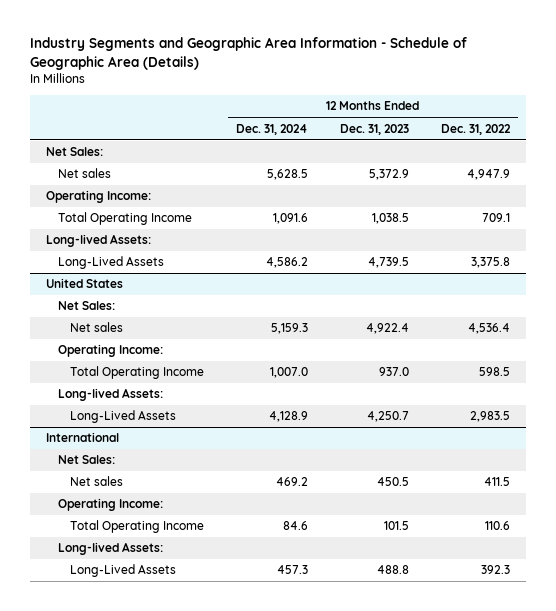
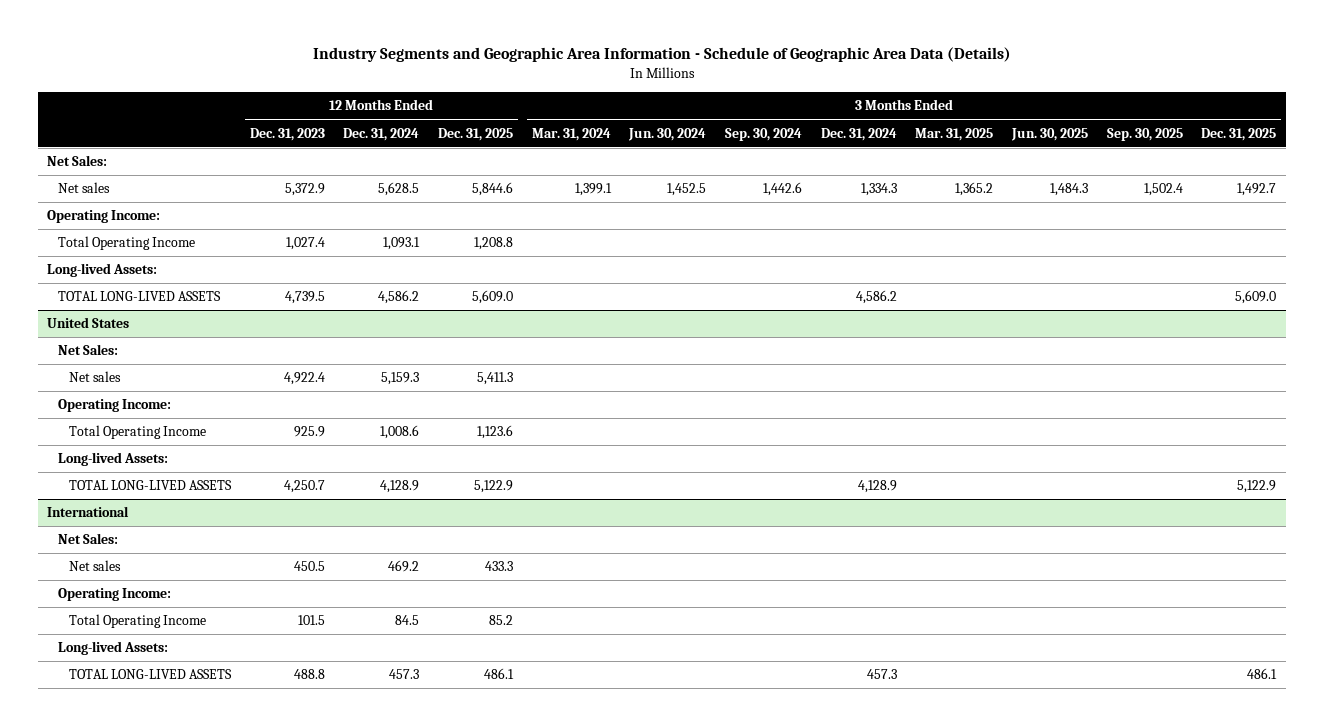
- Industry Segments and Geographic Area Information - Schedule of Geographic Area (Details)
+ Industry Segments and Geographic Area Information - Schedule of Geographic Area Data (Details)
- | 12 Months Ended Dec. 31, 2024 | 12 Months Ended Dec. 31, 2023 | 12 Months Ended Dec. 31, 2022
+ | 12 Months Ended Dec. 31, 2023 | 12 Months Ended Dec. 31, 2024 | 12 Months Ended Dec. 31, 2025 | 3 Months Ended Mar. 31, 2024 | 3 Months Ended Jun. 30, 2024 | 3 Months Ended Sep. 30, 2024 | 3 Months Ended Dec. 31, 2024 | 3 Months Ended Mar. 31, 2025 | 3 Months Ended Jun. 30, 2025 | 3 Months Ended Sep. 30, 2025 | 3 Months Ended Dec. 31, 2025
- Total Operating Income | 1,091.6 | 1,038.5 | 709.1
+ Total Operating Income | 1,027.4 | 1,093.1 | 1,208.8 | | | | | | | |
- Long-Lived Assets | 4,586.2 | 4,739.5 | 3,375.8
+ TOTAL LONG-LIVED ASSETS | 4,739.5 | 4,586.2 | 5,609.0 | | | | 4,586.2 | | | | 5,609.0
@ United States
- Total Operating Income | 1,007.0 | 937.0 | 598.5
+ Total Operating Income | 925.9 | 1,008.6 | 1,123.6 | | | | | | | |
- Long-Lived Assets | 4,128.9 | 4,250.7 | 2,983.5
+ TOTAL LONG-LIVED ASSETS | 4,250.7 | 4,128.9 | 5,122.9 | | | | 4,128.9 | | | | 5,122.9
@ International
- Total Operating Income | 84.6 | 101.5 | 110.6
+ Total Operating Income | 101.5 | 84.5 | 85.2 | | | | | | | |
- Long-Lived Assets | 457.3 | 488.8 | 392.3
+ TOTAL LONG-LIVED ASSETS | 488.8 | 457.3 | 486.1 | | | | 457.3 | | | | 486.1

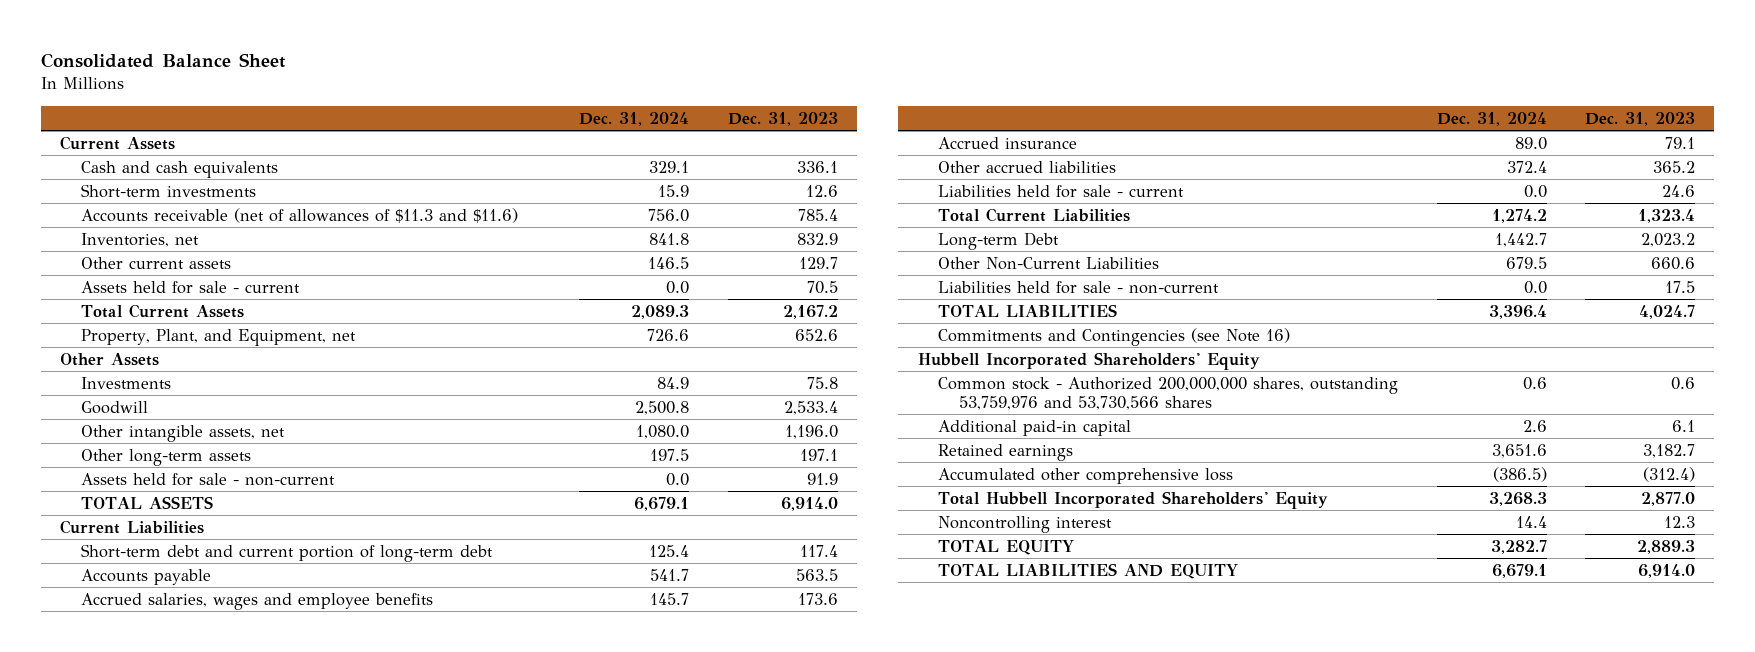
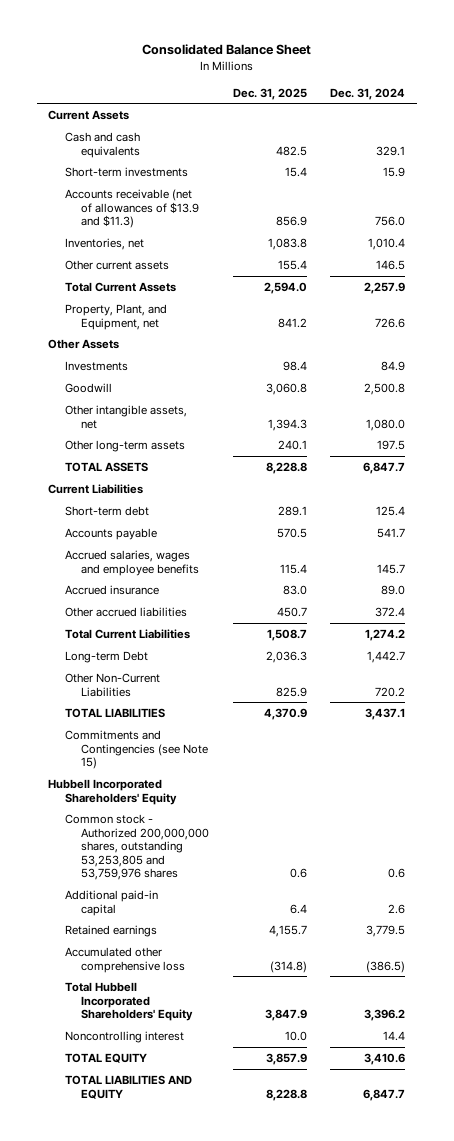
- | Dec. 31, 2024 | Dec. 31, 2023
+ | Dec. 31, 2025 | Dec. 31, 2024
- Accounts receivable (net of allowances of $11.3 and $11.6) | 756.0 | 785.4
- Inventories, net | 841.8 | 832.9
+ Accounts receivable (net of allowances of $13.9 and $11.3) | 856.9 | 756.0
+ Inventories, net | 1,083.8 | 1,010.4
- Assets held for sale - current | 0.0 | 70.5
- Total Current Assets | 2,089.3 | 2,167.2
+ Total Current Assets | 2,594.0 | 2,257.9
- Assets held for sale - non-current | 0.0 | 91.9
- TOTAL ASSETS | 6,679.1 | 6,914.0
+ TOTAL ASSETS | 8,228.8 | 6,847.7
- Short-term debt and current portion of long-term debt | 125.4 | 117.4
+ Short-term debt | 289.1 | 125.4
- Liabilities held for sale - current | 0.0 | 24.6
- Other Non-Current Liabilities | 679.5 | 660.6
- Liabilities held for sale - non-current | 0.0 | 17.5
- TOTAL LIABILITIES | 3,396.4 | 4,024.7
- Commitments and Contingencies (see Note 16)
+ Other Non-Current Liabilities | 825.9 | 720.2
+ TOTAL LIABILITIES | 4,370.9 | 3,437.1
+ Commitments and Contingencies (see Note 15)
- Common stock - Authorized 200,000,000 shares, outstanding 53,759,976 and 53,730,566 shares | 0.6 | 0.6
+ Common stock - Authorized 200,000,000 shares, outstanding 53,253,805 and 53,759,976 shares | 0.6 | 0.6
- Retained earnings | 3,651.6 | 3,182.7
+ Retained earnings | 4,155.7 | 3,779.5
- Total Hubbell Incorporated Shareholders' Equity | 3,268.3 | 2,877.0
+ Total Hubbell Incorporated Shareholders' Equity | 3,847.9 | 3,396.2
- TOTAL EQUITY | 3,282.7 | 2,889.3
- TOTAL LIABILITIES AND EQUITY | 6,679.1 | 6,914.0
+ TOTAL EQUITY | 3,857.9 | 3,410.6
+ TOTAL LIABILITIES AND EQUITY | 8,228.8 | 6,847.7

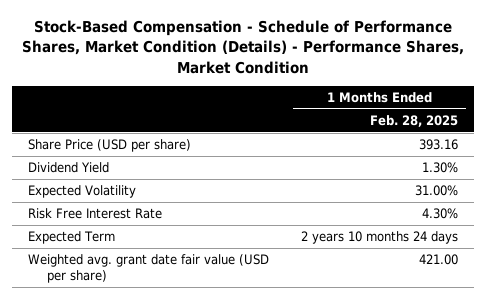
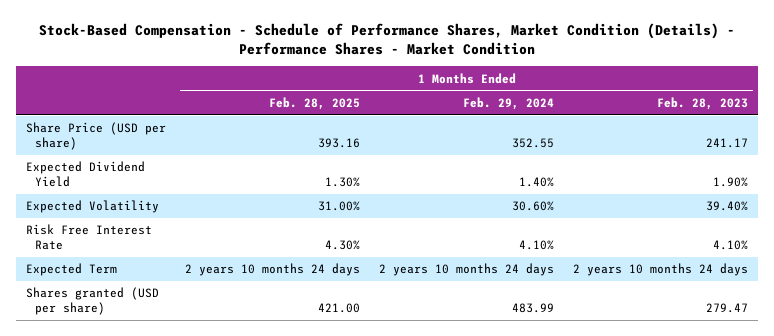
- Stock-Based Compensation - Schedule of Performance Shares, Market Condition (Details) - Performance Shares, Market Condition
+ Stock-Based Compensation - Schedule of Performance Shares, Market Condition (Details) - Performance Shares - Market Condition
- | 1 Months Ended Feb. 28, 2025
+ | 1 Months Ended Feb. 28, 2025 | 1 Months Ended Feb. 29, 2024 | 1 Months Ended Feb. 28, 2023
- Dividend Yield | 1.30%
+ Expected Dividend Yield | 1.30% | 1.40% | 1.90%
- Weighted avg. grant date fair value (USD per share) | 421.00
+ Shares granted (USD per share) | 421.00 | 483.99 | 279.47

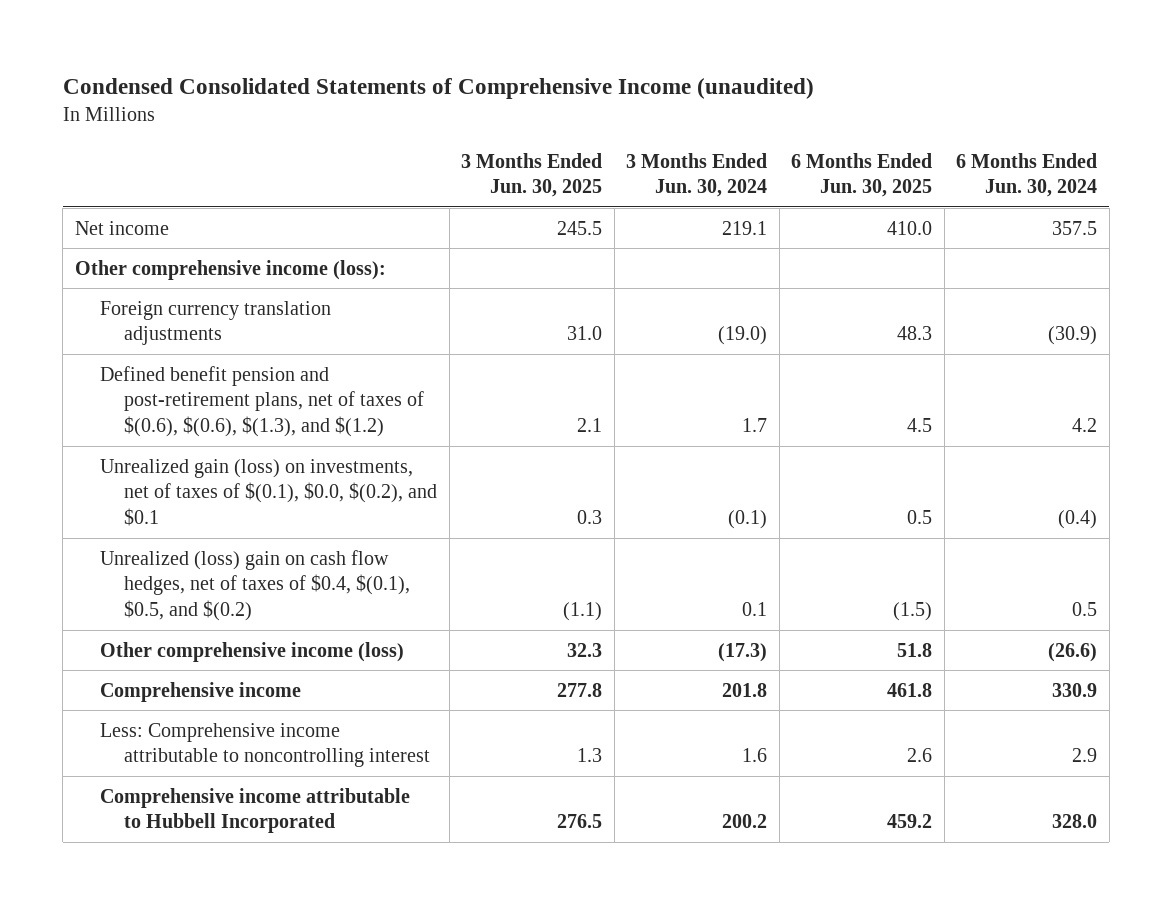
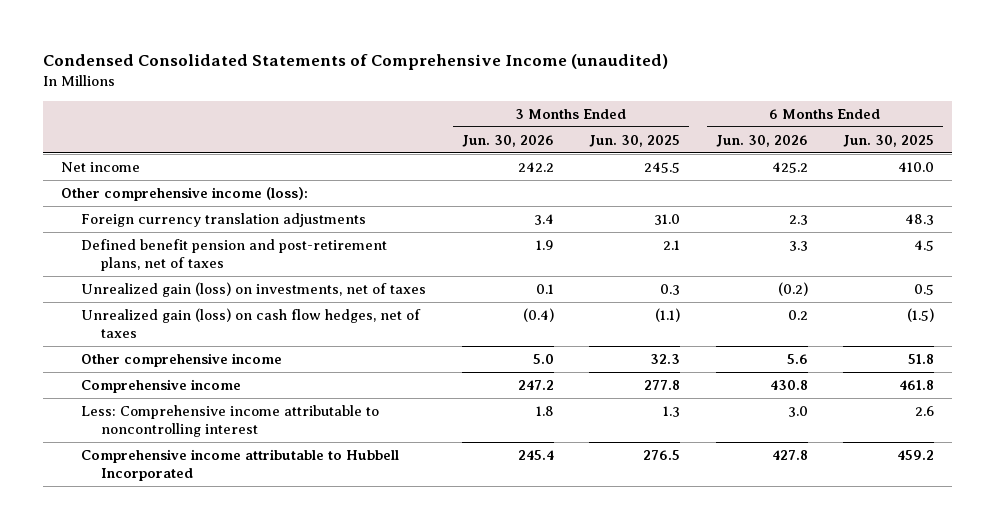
- | 3 Months Ended Jun. 30, 2025 | 3 Months Ended Jun. 30, 2024 | 6 Months Ended Jun. 30, 2025 | 6 Months Ended Jun. 30, 2024
+ | 3 Months Ended Jun. 30, 2026 | 3 Months Ended Jun. 30, 2025 | 6 Months Ended Jun. 30, 2026 | 6 Months Ended Jun. 30, 2025
- Defined benefit pension and post-retirement plans, net of taxes of $(0.6), $(0.6), $(1.3), and $(1.2) | 2.1 | 1.7 | 4.5 | 4.2
- Unrealized gain (loss) on investments, net of taxes of $(0.1), $0.0, $(0.2), and $0.1 | 0.3 | (0.1) | 0.5 | (0.4)
- Unrealized (loss) gain on cash flow hedges, net of taxes of $0.4, $(0.1), $0.5, and $(0.2) | (1.1) | 0.1 | (1.5) | 0.5
- Other comprehensive income (loss) | 32.3 | (17.3) | 51.8 | (26.6)
+ Defined benefit pension and post-retirement plans, net of taxes | 1.9 | 2.1 | 3.3 | 4.5
+ Unrealized gain (loss) on investments, net of taxes | 0.1 | 0.3 | (0.2) | 0.5
+ Unrealized gain (loss) on cash flow hedges, net of taxes | (0.4) | (1.1) | 0.2 | (1.5)
+ Other comprehensive income | 5.0 | 32.3 | 5.6 | 51.8

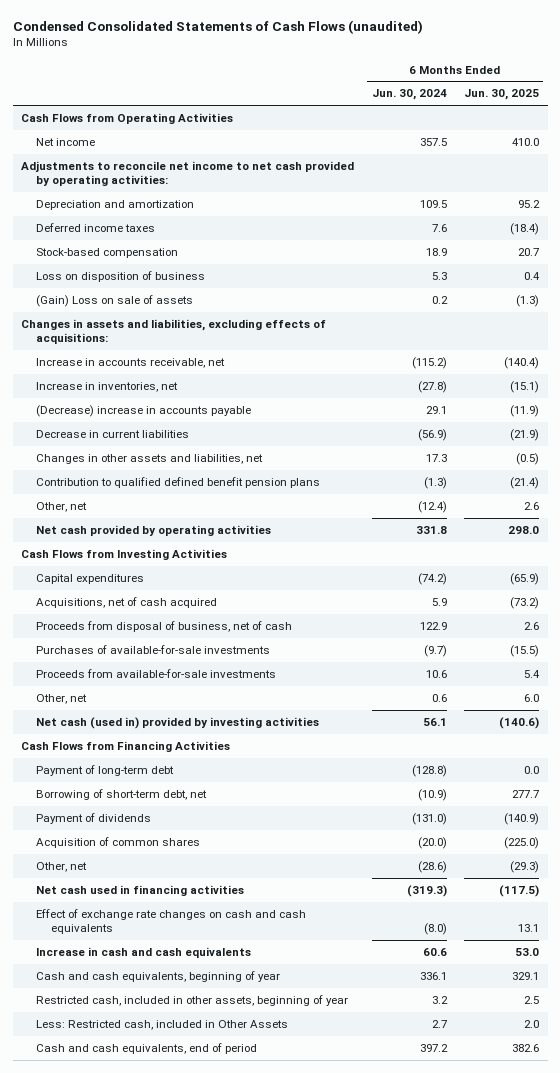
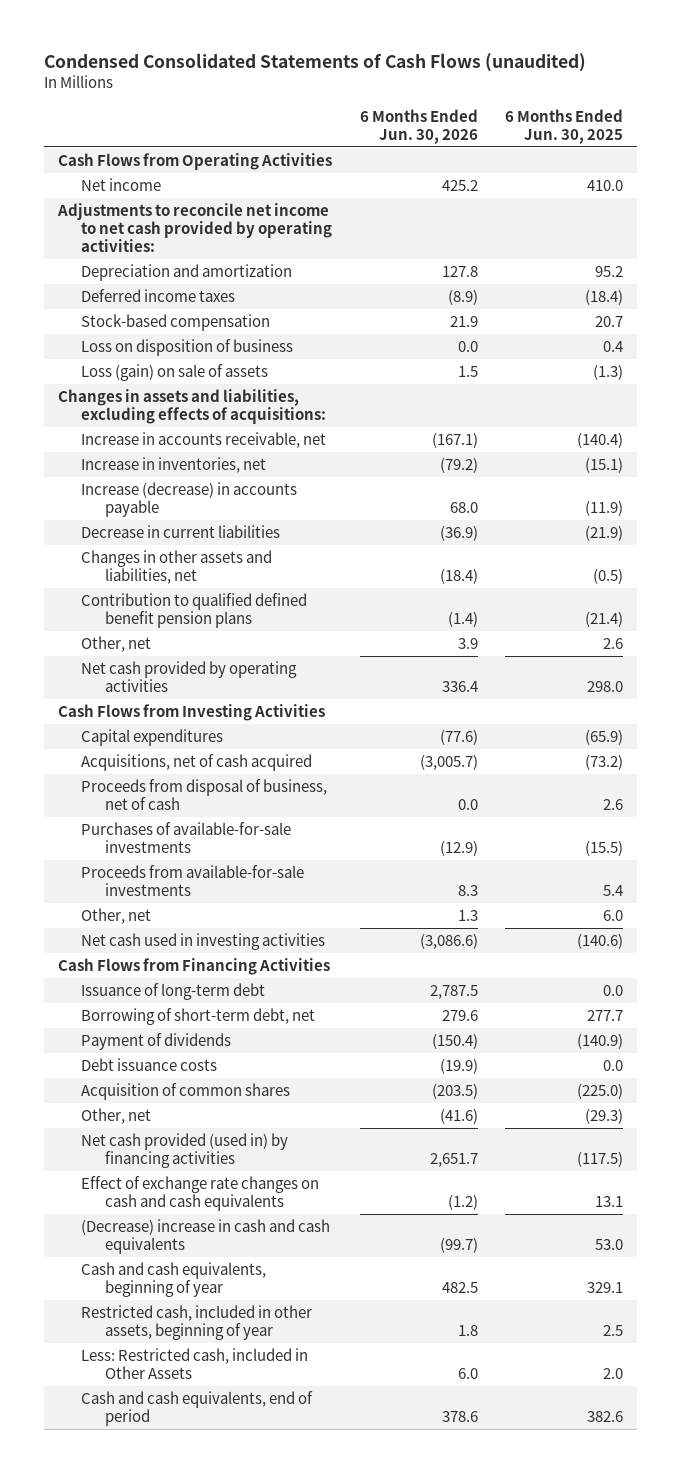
- | 6 Months Ended Jun. 30, 2024 | 6 Months Ended Jun. 30, 2025
+ | 6 Months Ended Jun. 30, 2026 | 6 Months Ended Jun. 30, 2025
- (Gain) Loss on sale of assets | 0.2 | (1.3)
+ Loss (gain) on sale of assets | 1.5 | (1.3)
- (Decrease) increase in accounts payable | 29.1 | (11.9)
+ Increase (decrease) in accounts payable | 68.0 | (11.9)
- Net cash (used in) provided by investing activities | 56.1 | (140.6)
+ Net cash used in investing activities | (3,086.6) | (140.6)
- Payment of long-term debt | (128.8) | 0.0
+ Issuance of long-term debt | 2,787.5 | 0.0
+ Debt issuance costs | (19.9) | 0.0
- Net cash used in financing activities | (319.3) | (117.5)
+ Net cash provided (used in) by financing activities | 2,651.7 | (117.5)
- Increase in cash and cash equivalents | 60.6 | 53.0
+ (Decrease) increase in cash and cash equivalents | (99.7) | 53.0

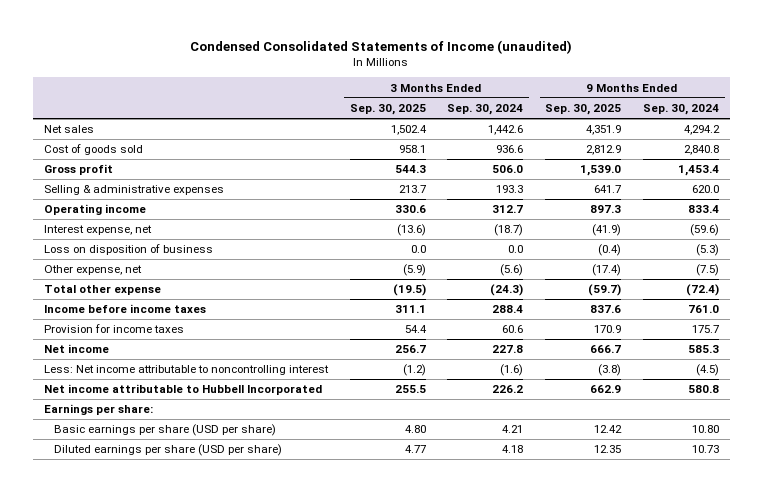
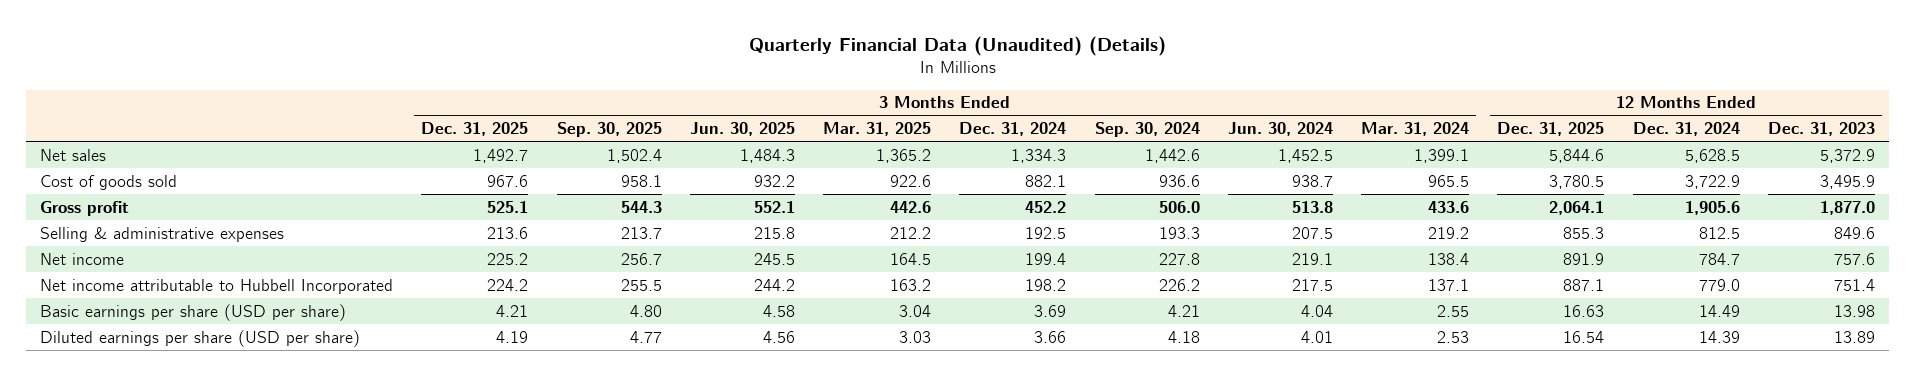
- Condensed Consolidated Statements of Income (unaudited)
+ Quarterly Financial Data (Unaudited) (Details)
- | 3 Months Ended Sep. 30, 2025 | 3 Months Ended Sep. 30, 2024 | 9 Months Ended Sep. 30, 2025 | 9 Months Ended Sep. 30, 2024
+ | 3 Months Ended Dec. 31, 2025 | 3 Months Ended Sep. 30, 2025 | 3 Months Ended Jun. 30, 2025 | 3 Months Ended Mar. 31, 2025 | 3 Months Ended Dec. 31, 2024 | 3 Months Ended Sep. 30, 2024 | 3 Months Ended Jun. 30, 2024 | 3 Months Ended Mar. 31, 2024 | 12 Months Ended Dec. 31, 2025 | 12 Months Ended Dec. 31, 2024 | 12 Months Ended Dec. 31, 2023
- Operating income | 330.6 | 312.7 | 897.3 | 833.4
- Interest expense, net | (13.6) | (18.7) | (41.9) | (59.6)
- Loss on disposition of business | 0.0 | 0.0 | (0.4) | (5.3)
- Other expense, net | (5.9) | (5.6) | (17.4) | (7.5)
- Total other expense | (19.5) | (24.3) | (59.7) | (72.4)
- Income before income taxes | 311.1 | 288.4 | 837.6 | 761.0
- Provision for income taxes | 54.4 | 60.6 | 170.9 | 175.7
- Less: Net income attributable to noncontrolling interest | (1.2) | (1.6) | (3.8) | (4.5)
- Earnings per share:

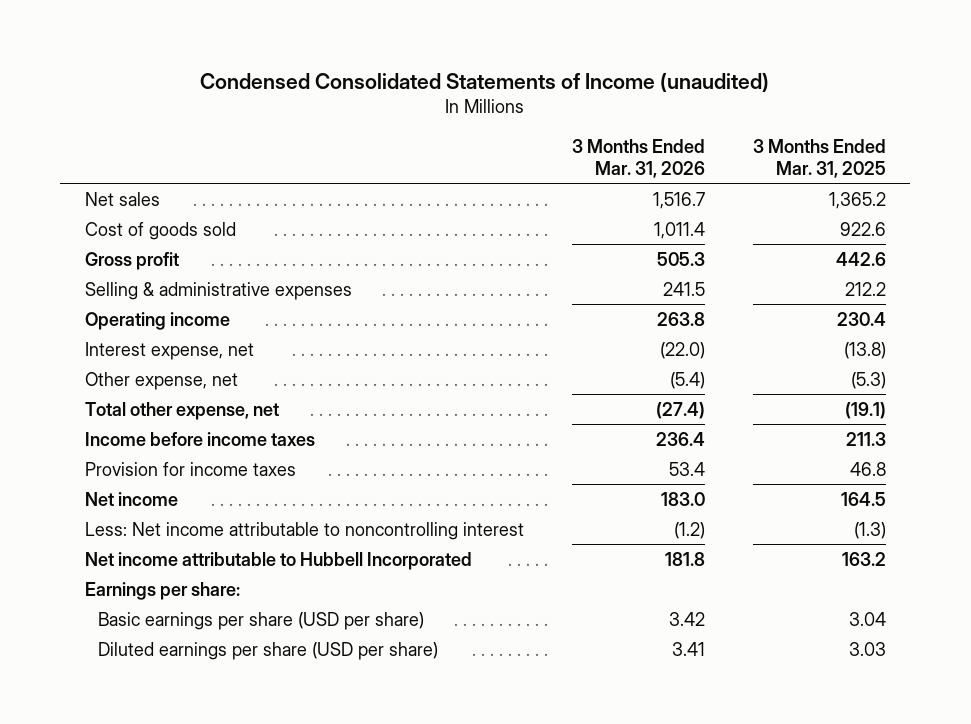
- Quarterly Financial Data (Unaudited) (Details)
+ Condensed Consolidated Statements of Income (unaudited)
- | 3 Months Ended Dec. 31, 2025 | 3 Months Ended Sep. 30, 2025 | 3 Months Ended Jun. 30, 2025 | 3 Months Ended Mar. 31, 2025 | 3 Months Ended Dec. 31, 2024 | 3 Months Ended Sep. 30, 2024 | 3 Months Ended Jun. 30, 2024 | 3 Months Ended Mar. 31, 2024 | 12 Months Ended Dec. 31, 2025 | 12 Months Ended Dec. 31, 2024 | 12 Months Ended Dec. 31, 2023
+ | 3 Months Ended Mar. 31, 2026 | 3 Months Ended Mar. 31, 2025
+ Operating income | 263.8 | 230.4
+ Interest expense, net | (22.0) | (13.8)
+ Other expense, net | (5.4) | (5.3)
+ Total other expense, net | (27.4) | (19.1)
+ Income before income taxes | 236.4 | 211.3
+ Provision for income taxes | 53.4 | 46.8
+ Less: Net income attributable to noncontrolling interest | (1.2) | (1.3)
+ Earnings per share:

